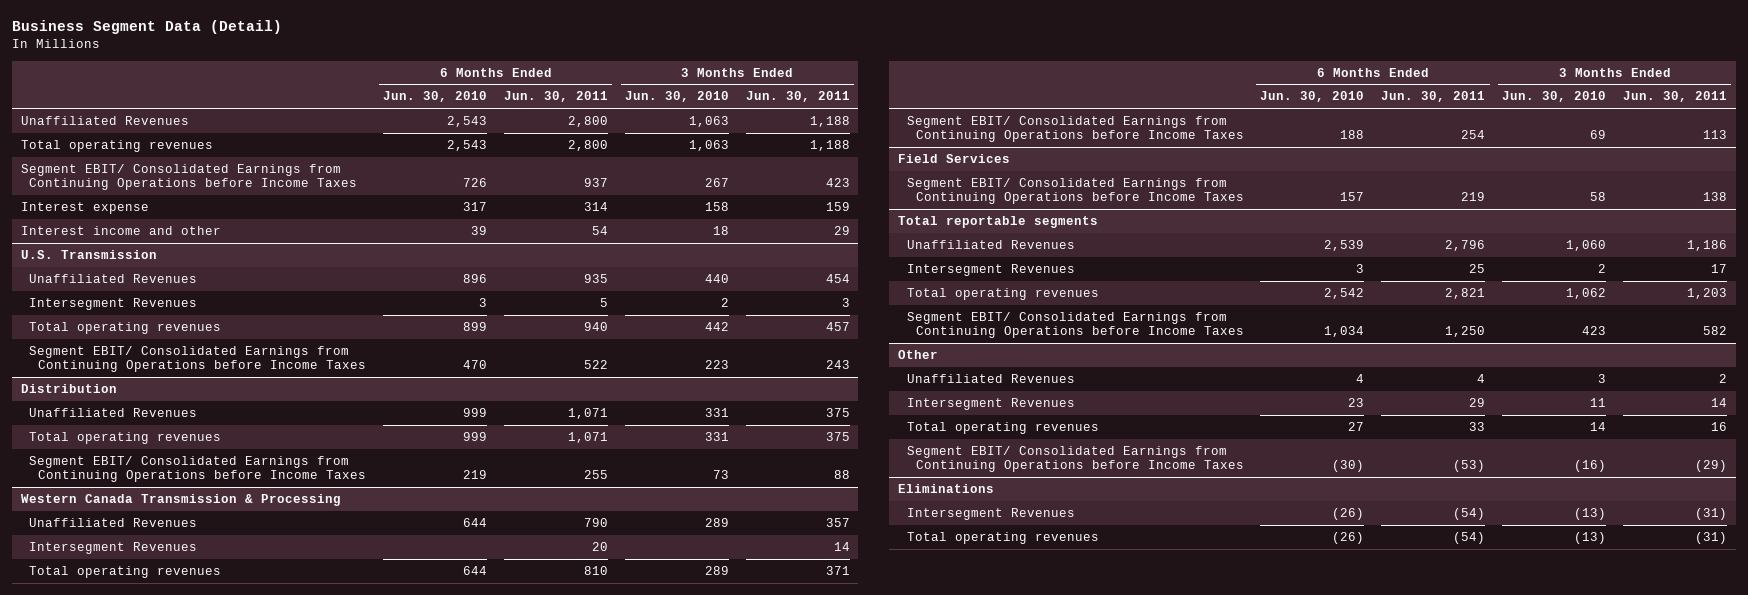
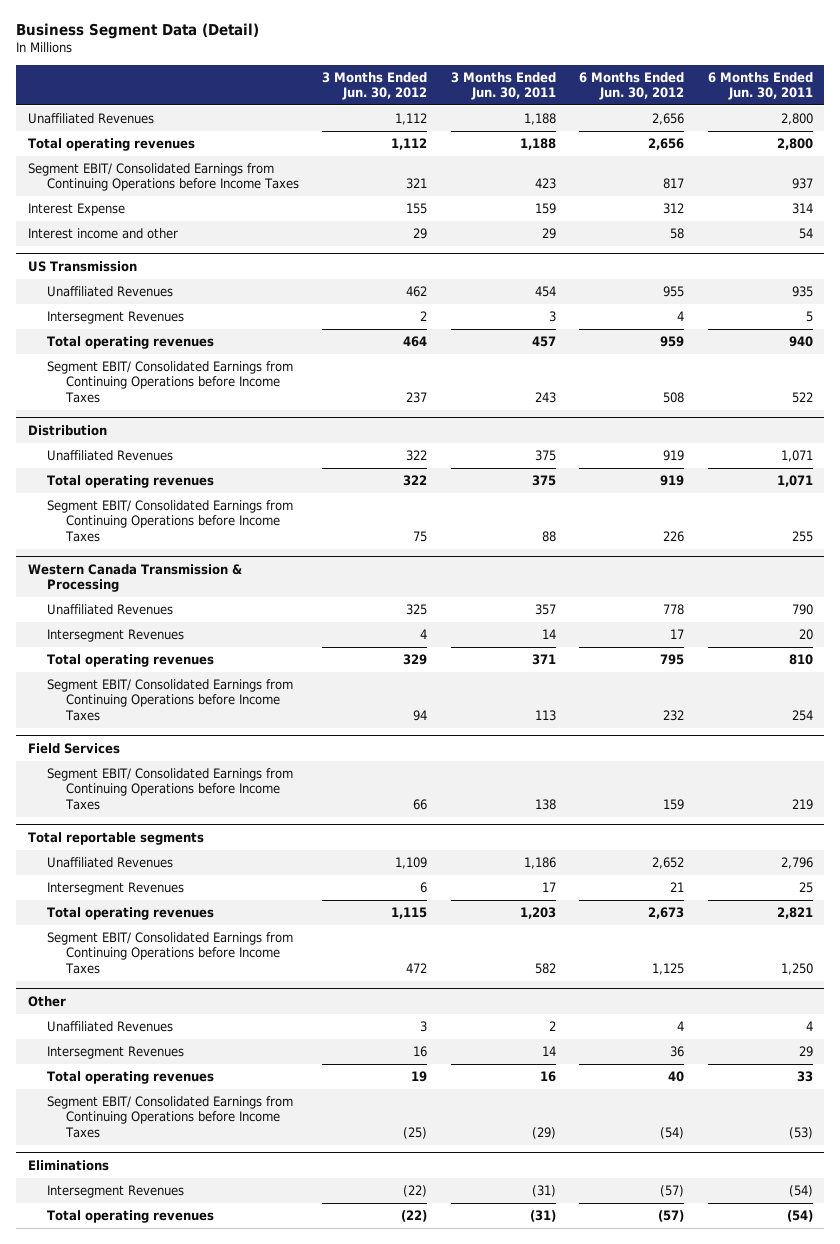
- | 6 Months Ended Jun. 30, 2010 | 6 Months Ended Jun. 30, 2011 | 3 Months Ended Jun. 30, 2010 | 3 Months Ended Jun. 30, 2011
+ | 3 Months Ended Jun. 30, 2012 | 3 Months Ended Jun. 30, 2011 | 6 Months Ended Jun. 30, 2012 | 6 Months Ended Jun. 30, 2011
- Interest expense | 317 | 314 | 158 | 159
+ Interest Expense | 155 | 159 | 312 | 314
- U.S. Transmission
+ US Transmission

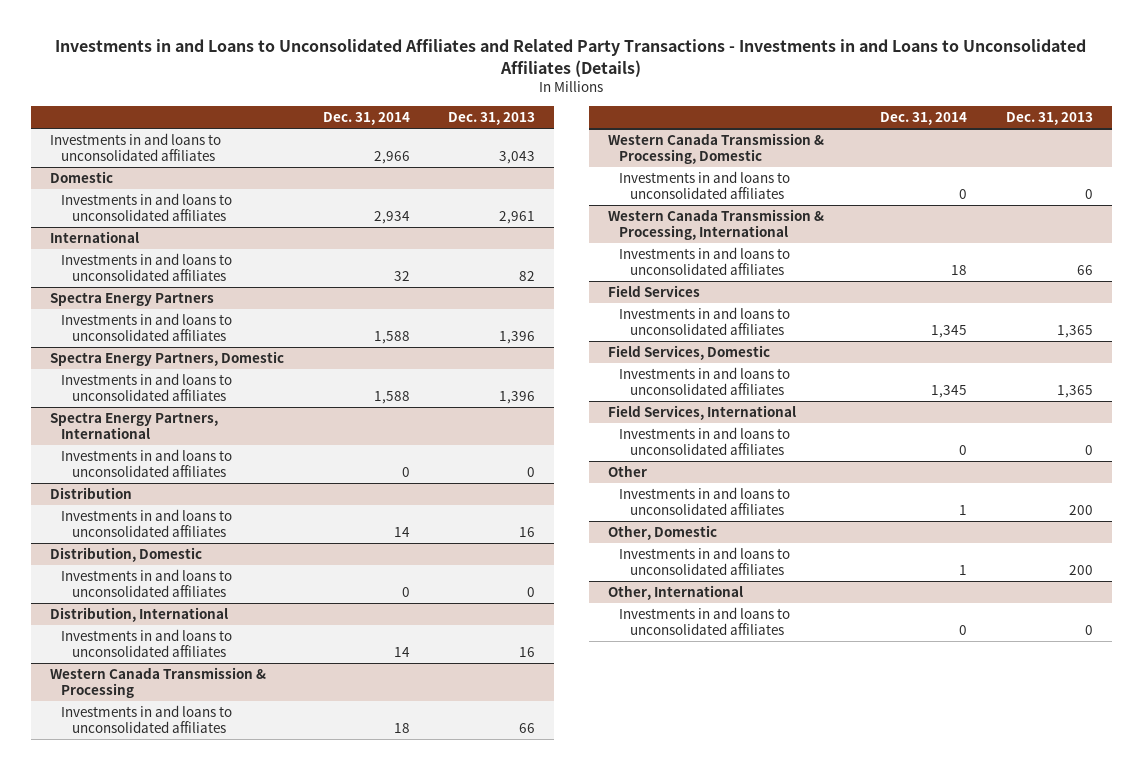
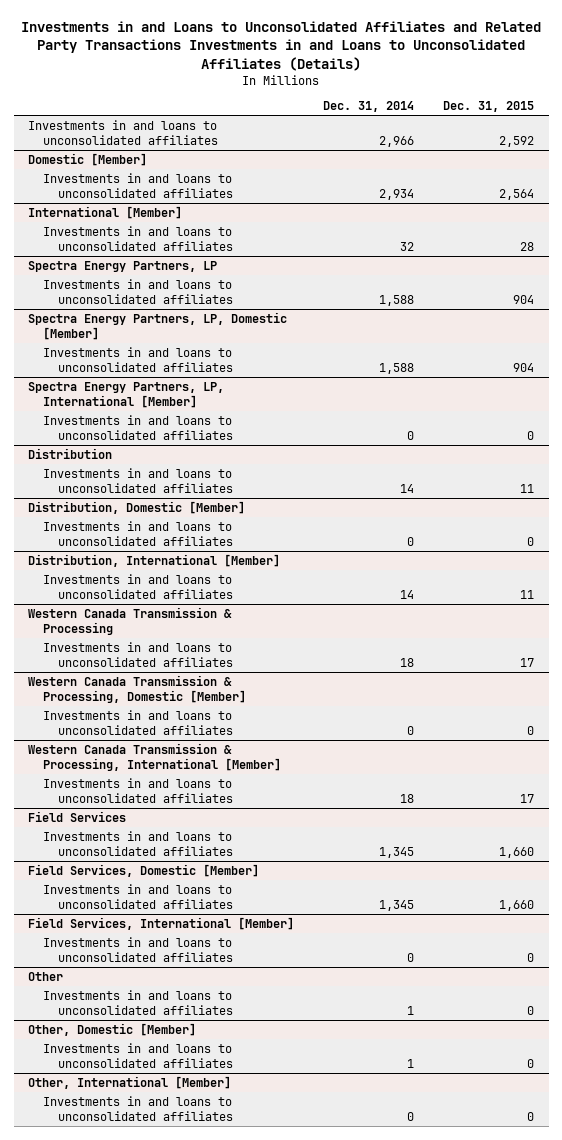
- Investments in and Loans to Unconsolidated Affiliates and Related Party Transactions - Investments in and Loans to Unconsolidated Affiliates (Details)
+ Investments in and Loans to Unconsolidated Affiliates and Related Party Transactions Investments in and Loans to Unconsolidated Affiliates (Details)
- | Dec. 31, 2014 | Dec. 31, 2013
+ | Dec. 31, 2014 | Dec. 31, 2015
- Domestic
+ Domestic [Member]
- International
+ International [Member]
- Spectra Energy Partners
+ Spectra Energy Partners, LP
- Spectra Energy Partners, Domestic
+ Spectra Energy Partners, LP, Domestic [Member]
- Spectra Energy Partners, International
+ Spectra Energy Partners, LP, International [Member]
- Distribution, Domestic
+ Distribution, Domestic [Member]
- Distribution, International
+ Distribution, International [Member]
- Western Canada Transmission & Processing, Domestic
+ Western Canada Transmission & Processing, Domestic [Member]
- Western Canada Transmission & Processing, International
+ Western Canada Transmission & Processing, International [Member]
- Field Services, Domestic
+ Field Services, Domestic [Member]
- Field Services, International
+ Field Services, International [Member]
- Other, Domestic
+ Other, Domestic [Member]
- Other, International
+ Other, International [Member]

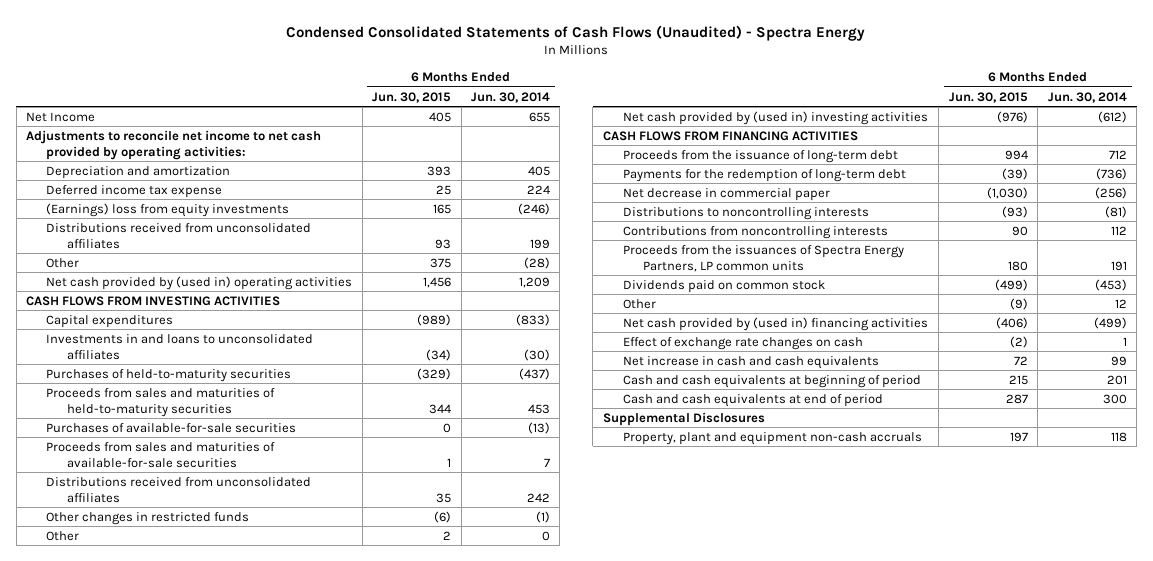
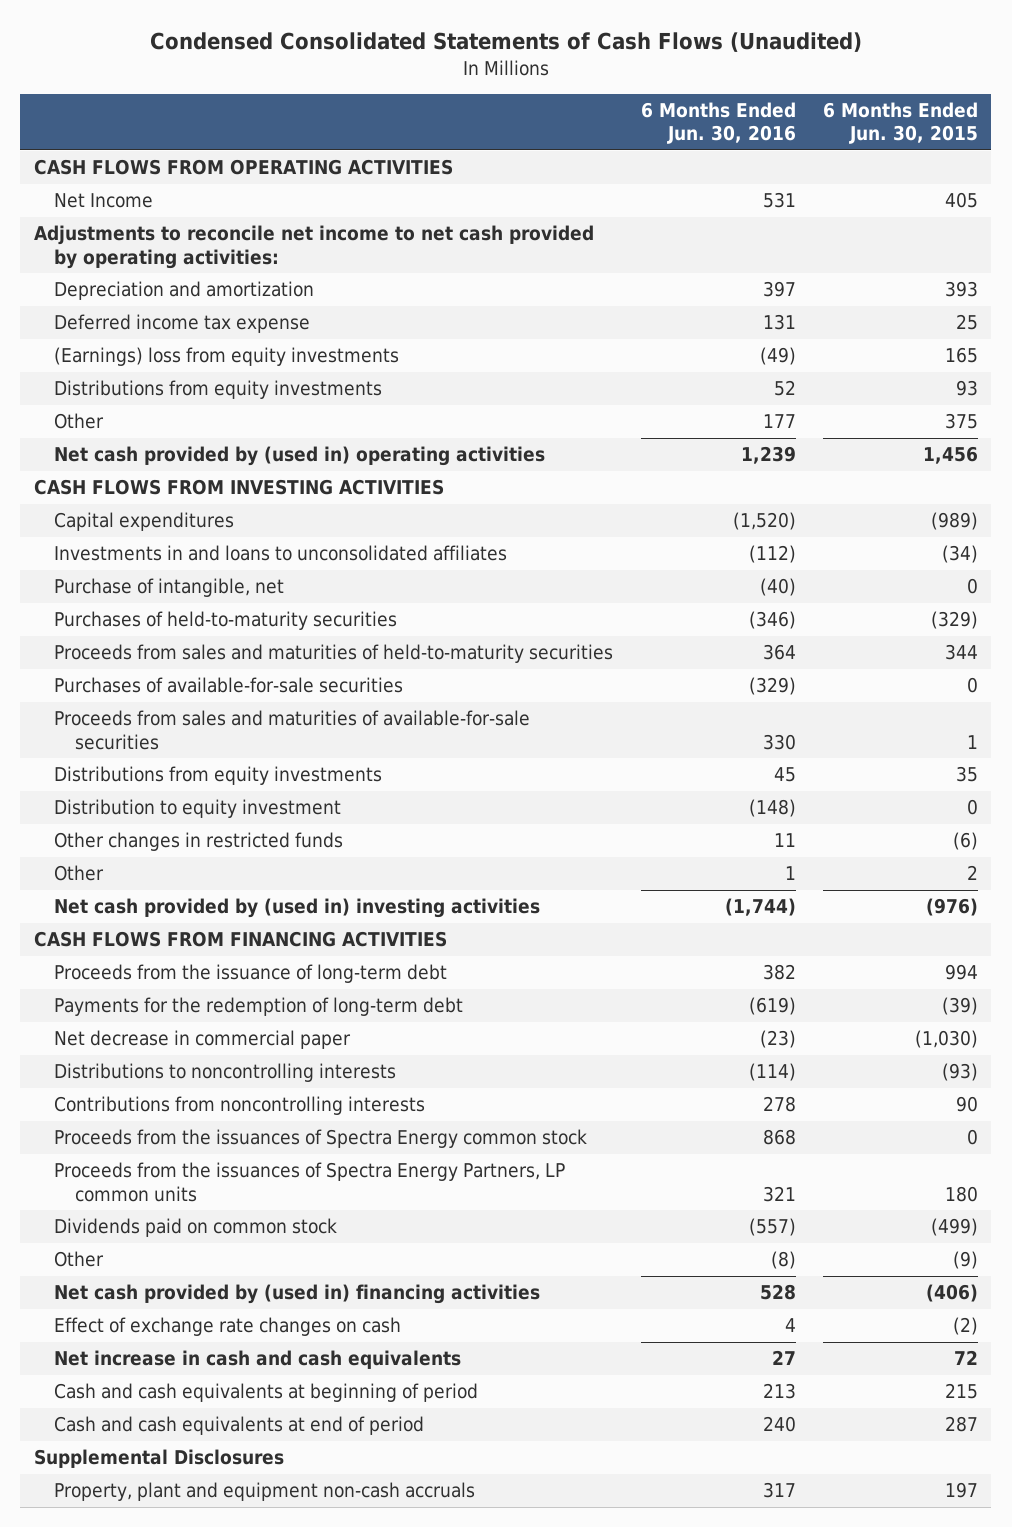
- Condensed Consolidated Statements of Cash Flows (Unaudited) - Spectra Energy
+ Condensed Consolidated Statements of Cash Flows (Unaudited)
- | 6 Months Ended Jun. 30, 2015 | 6 Months Ended Jun. 30, 2014
+ | 6 Months Ended Jun. 30, 2016 | 6 Months Ended Jun. 30, 2015
+ CASH FLOWS FROM OPERATING ACTIVITIES
- Distributions received from unconsolidated affiliates | 93 | 199
+ Distributions from equity investments | 52 | 93
+ Purchase of intangible, net | (40) | 0
- Distributions received from unconsolidated affiliates | 35 | 242
+ Distributions from equity investments | 45 | 35
+ Distribution to equity investment | (148) | 0
+ Proceeds from the issuances of Spectra Energy common stock | 868 | 0

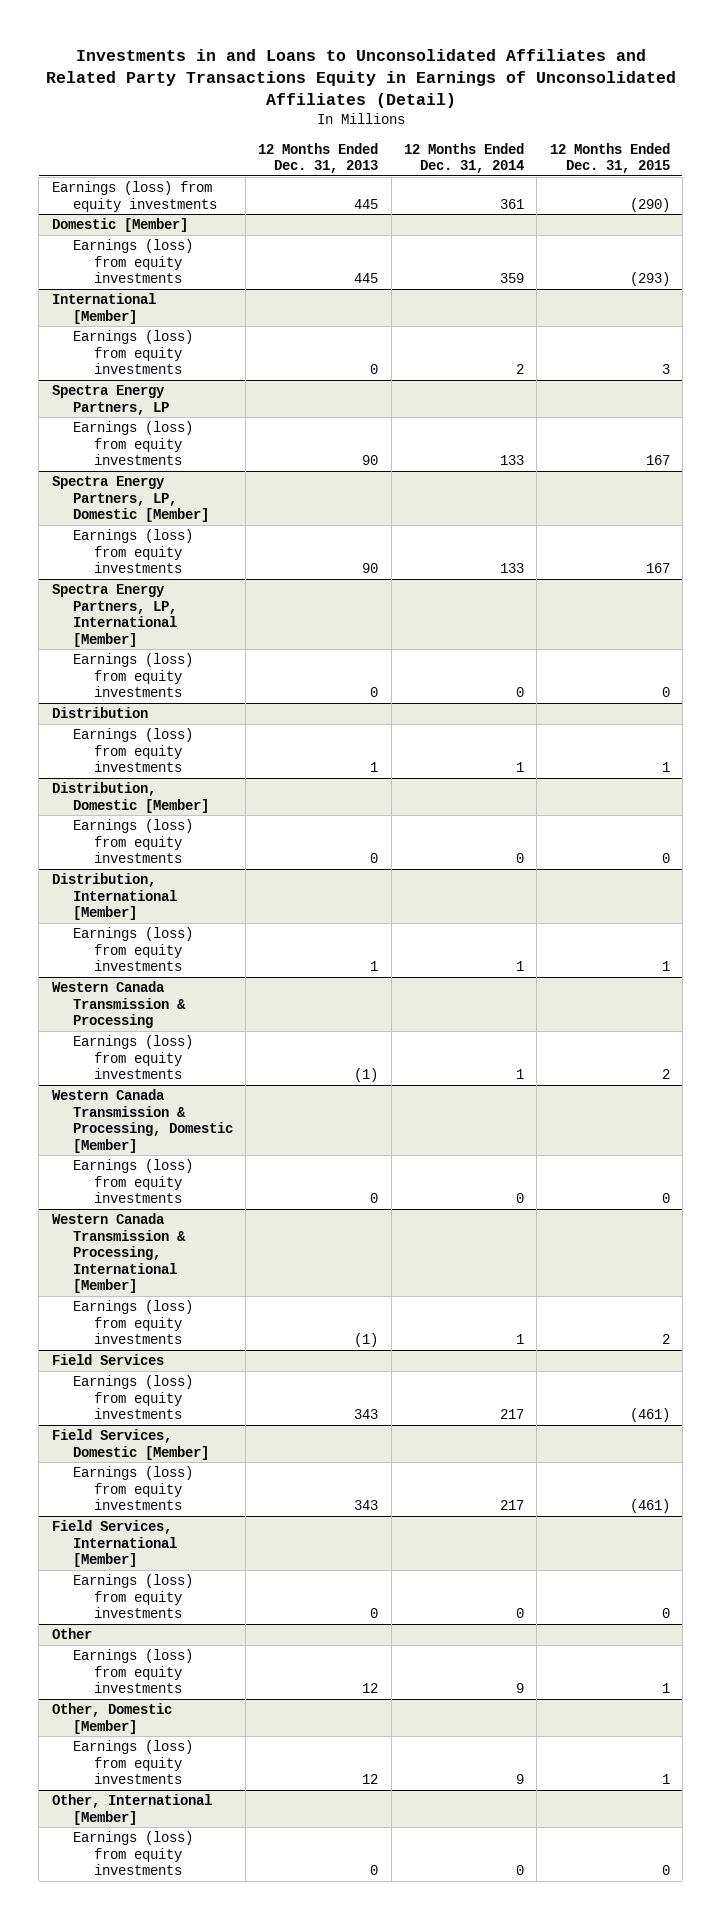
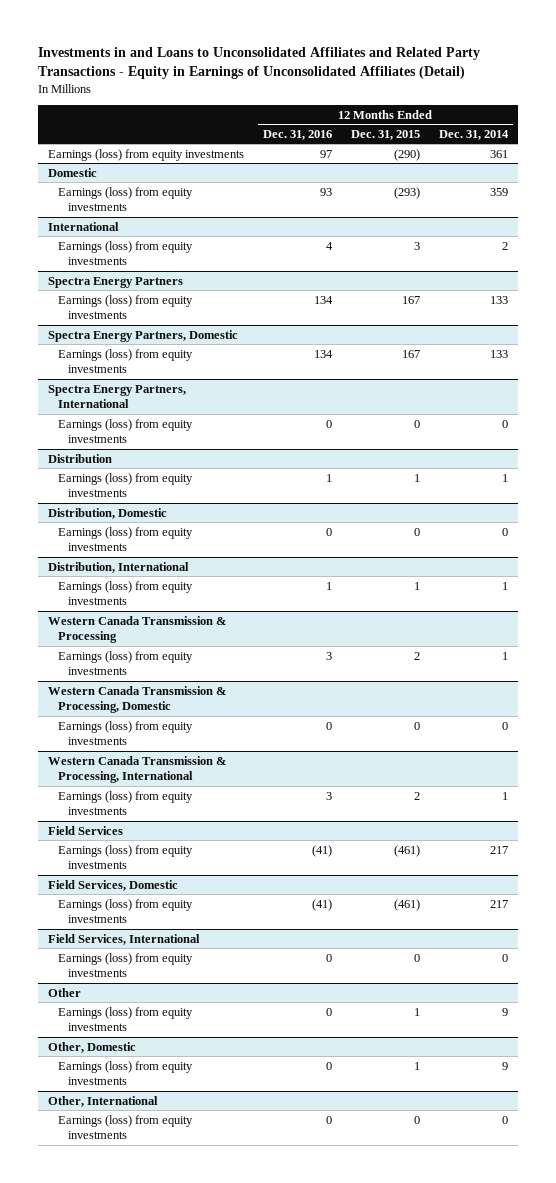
- Investments in and Loans to Unconsolidated Affiliates and Related Party Transactions Equity in Earnings of Unconsolidated Affiliates (Detail)
+ Investments in and Loans to Unconsolidated Affiliates and Related Party Transactions - Equity in Earnings of Unconsolidated Affiliates (Detail)
- | 12 Months Ended Dec. 31, 2013 | 12 Months Ended Dec. 31, 2014 | 12 Months Ended Dec. 31, 2015
+ | 12 Months Ended Dec. 31, 2016 | 12 Months Ended Dec. 31, 2015 | 12 Months Ended Dec. 31, 2014
- Domestic [Member]
+ Domestic
- International [Member]
+ International
- Spectra Energy Partners, LP
+ Spectra Energy Partners
- Spectra Energy Partners, LP, Domestic [Member]
+ Spectra Energy Partners, Domestic
- Spectra Energy Partners, LP, International [Member]
+ Spectra Energy Partners, International
- Distribution, Domestic [Member]
+ Distribution, Domestic
- Distribution, International [Member]
+ Distribution, International
- Western Canada Transmission & Processing, Domestic [Member]
+ Western Canada Transmission & Processing, Domestic
- Western Canada Transmission & Processing, International [Member]
+ Western Canada Transmission & Processing, International
- Field Services, Domestic [Member]
+ Field Services, Domestic
- Field Services, International [Member]
+ Field Services, International
- Other, Domestic [Member]
+ Other, Domestic
- Other, International [Member]
+ Other, International

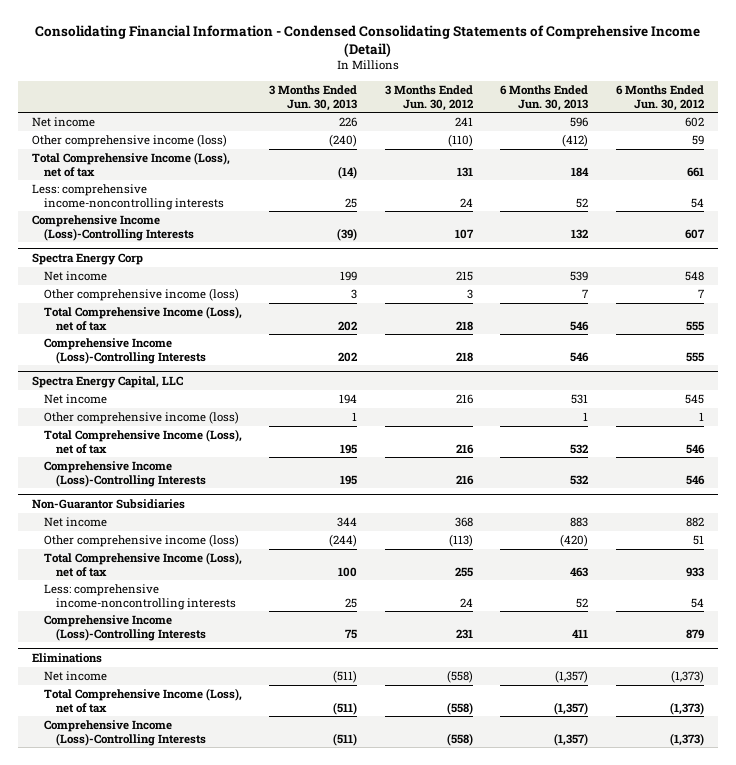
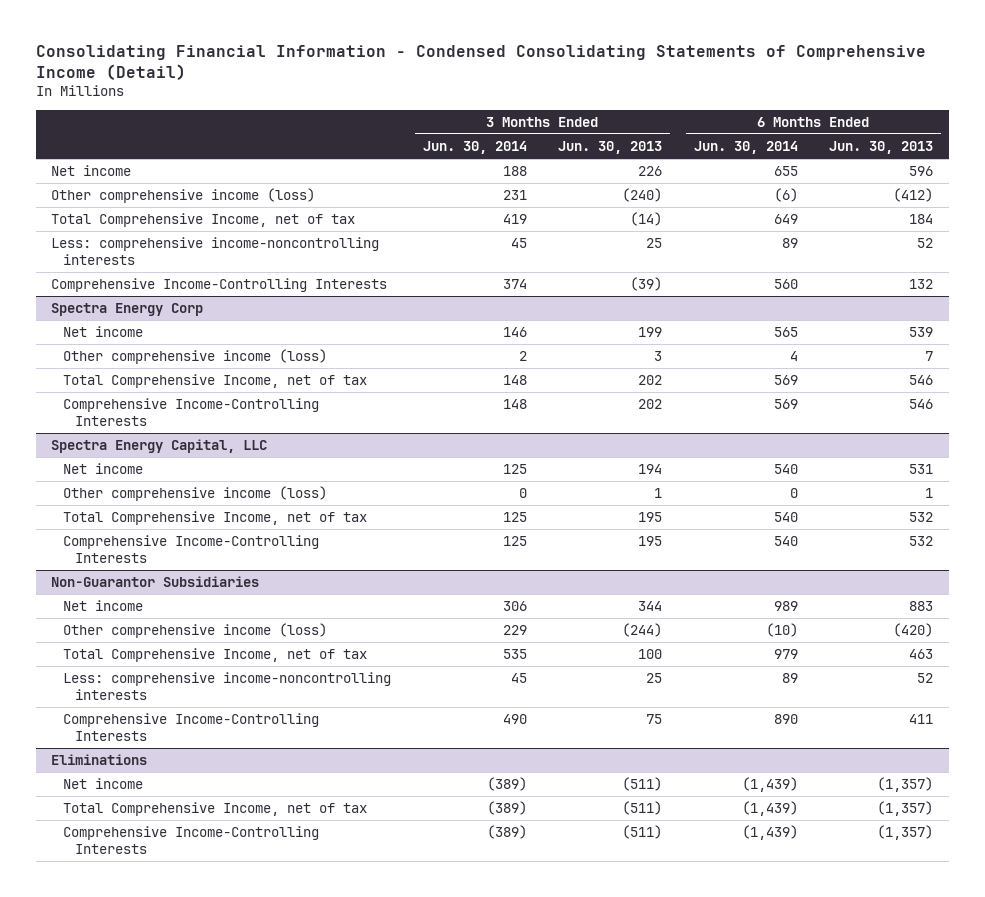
- | 3 Months Ended Jun. 30, 2013 | 3 Months Ended Jun. 30, 2012 | 6 Months Ended Jun. 30, 2013 | 6 Months Ended Jun. 30, 2012
+ | 3 Months Ended Jun. 30, 2014 | 3 Months Ended Jun. 30, 2013 | 6 Months Ended Jun. 30, 2014 | 6 Months Ended Jun. 30, 2013
- Total Comprehensive Income (Loss), net of tax | (14) | 131 | 184 | 661
+ Total Comprehensive Income, net of tax | 419 | (14) | 649 | 184
- Comprehensive Income (Loss)-Controlling Interests | (39) | 107 | 132 | 607
+ Comprehensive Income-Controlling Interests | 374 | (39) | 560 | 132
@ Spectra Energy Corp
- Total Comprehensive Income (Loss), net of tax | 202 | 218 | 546 | 555
- Comprehensive Income (Loss)-Controlling Interests | 202 | 218 | 546 | 555
+ Total Comprehensive Income, net of tax | 148 | 202 | 569 | 546
+ Comprehensive Income-Controlling Interests | 148 | 202 | 569 | 546
@ Spectra Energy Capital, LLC
- Total Comprehensive Income (Loss), net of tax | 195 | 216 | 532 | 546
- Comprehensive Income (Loss)-Controlling Interests | 195 | 216 | 532 | 546
+ Total Comprehensive Income, net of tax | 125 | 195 | 540 | 532
+ Comprehensive Income-Controlling Interests | 125 | 195 | 540 | 532
@ Non-Guarantor Subsidiaries
- Total Comprehensive Income (Loss), net of tax | 100 | 255 | 463 | 933
+ Total Comprehensive Income, net of tax | 535 | 100 | 979 | 463
- Comprehensive Income (Loss)-Controlling Interests | 75 | 231 | 411 | 879
+ Comprehensive Income-Controlling Interests | 490 | 75 | 890 | 411
@ Eliminations
- Total Comprehensive Income (Loss), net of tax | (511) | (558) | (1,357) | (1,373)
- Comprehensive Income (Loss)-Controlling Interests | (511) | (558) | (1,357) | (1,373)
+ Total Comprehensive Income, net of tax | (389) | (511) | (1,439) | (1,357)
+ Comprehensive Income-Controlling Interests | (389) | (511) | (1,439) | (1,357)

